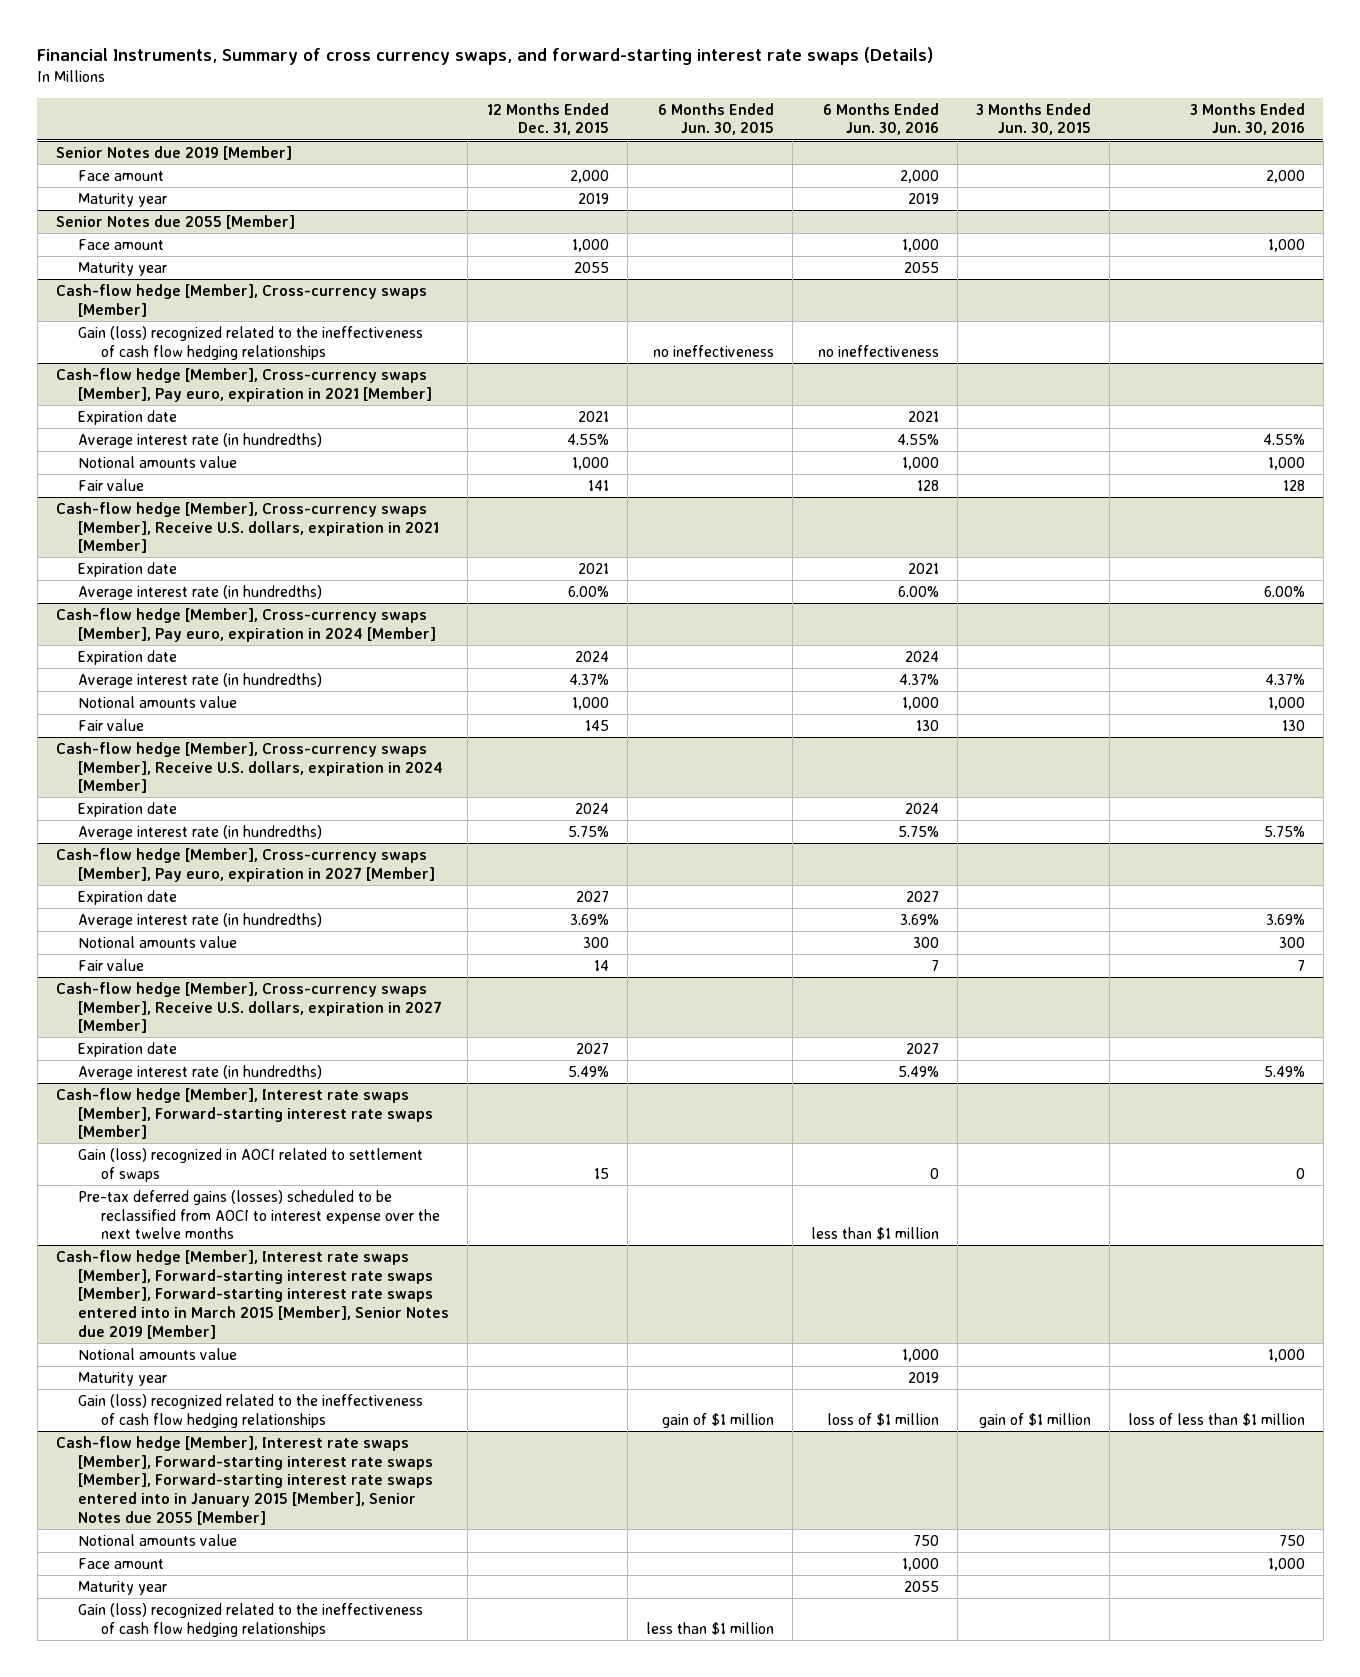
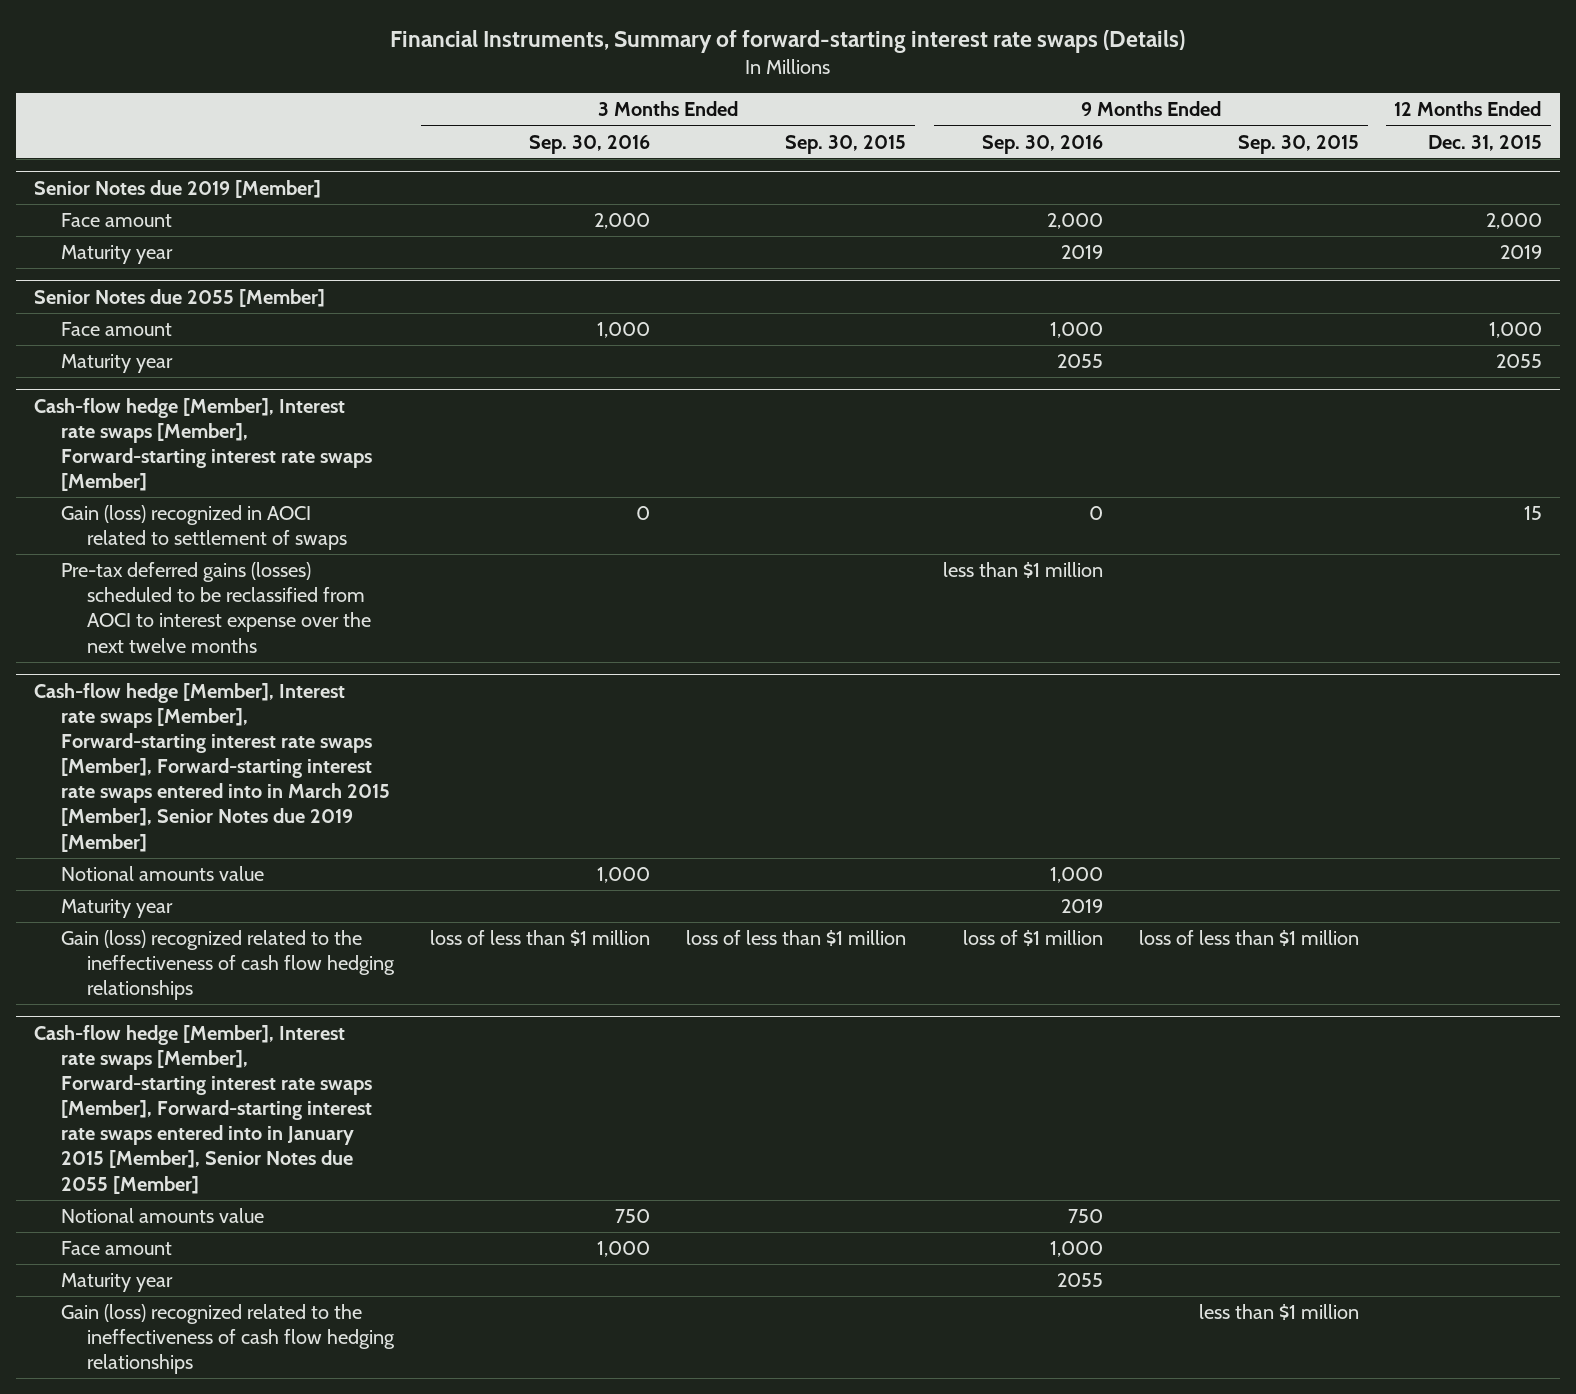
- Financial Instruments, Summary of cross currency swaps, and forward-starting interest rate swaps (Details)
+ Financial Instruments, Summary of forward-starting interest rate swaps (Details)
- | 12 Months Ended Dec. 31, 2015 | 6 Months Ended Jun. 30, 2015 | 6 Months Ended Jun. 30, 2016 | 3 Months Ended Jun. 30, 2015 | 3 Months Ended Jun. 30, 2016
+ | 3 Months Ended Sep. 30, 2016 | 3 Months Ended Sep. 30, 2015 | 9 Months Ended Sep. 30, 2016 | 9 Months Ended Sep. 30, 2015 | 12 Months Ended Dec. 31, 2015
- Cash-flow hedge [Member], Cross-currency swaps [Member]
- Gain (loss) recognized related to the ineffectiveness of cash flow hedging relationships | | no ineffectiveness | no ineffectiveness | |
- Cash-flow hedge [Member], Cross-currency swaps [Member], Pay euro, expiration in 2021 [Member]
- Expiration date | 2021 | | 2021 | |
- Average interest rate (in hundredths) | 4.55% | | 4.55% | | 4.55%
- Notional amounts value | 1,000 | | 1,000 | | 1,000
- Fair value | 141 | | 128 | | 128
- Cash-flow hedge [Member], Cross-currency swaps [Member], Receive U.S. dollars, expiration in 2021 [Member]
- Expiration date | 2021 | | 2021 | |
- Average interest rate (in hundredths) | 6.00% | | 6.00% | | 6.00%
- Cash-flow hedge [Member], Cross-currency swaps [Member], Pay euro, expiration in 2024 [Member]
- Expiration date | 2024 | | 2024 | |
- Average interest rate (in hundredths) | 4.37% | | 4.37% | | 4.37%
- Notional amounts value | 1,000 | | 1,000 | | 1,000
- Fair value | 145 | | 130 | | 130
- Cash-flow hedge [Member], Cross-currency swaps [Member], Receive U.S. dollars, expiration in 2024 [Member]
- Expiration date | 2024 | | 2024 | |
- Average interest rate (in hundredths) | 5.75% | | 5.75% | | 5.75%
- Cash-flow hedge [Member], Cross-currency swaps [Member], Pay euro, expiration in 2027 [Member]
- Expiration date | 2027 | | 2027 | |
- Average interest rate (in hundredths) | 3.69% | | 3.69% | | 3.69%
- Notional amounts value | 300 | | 300 | | 300
- Fair value | 14 | | 7 | | 7
- Cash-flow hedge [Member], Cross-currency swaps [Member], Receive U.S. dollars, expiration in 2027 [Member]
- Expiration date | 2027 | | 2027 | |
- Average interest rate (in hundredths) | 5.49% | | 5.49% | | 5.49%

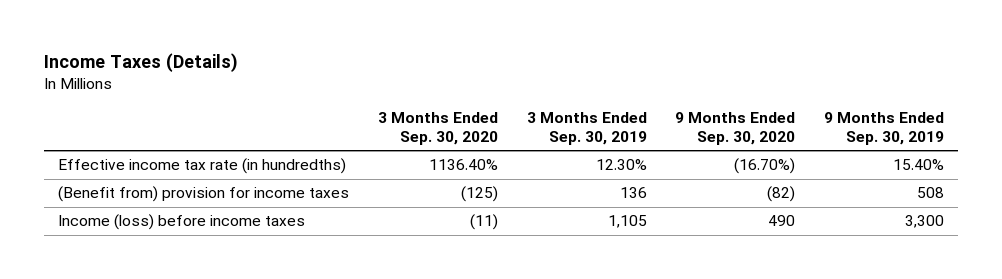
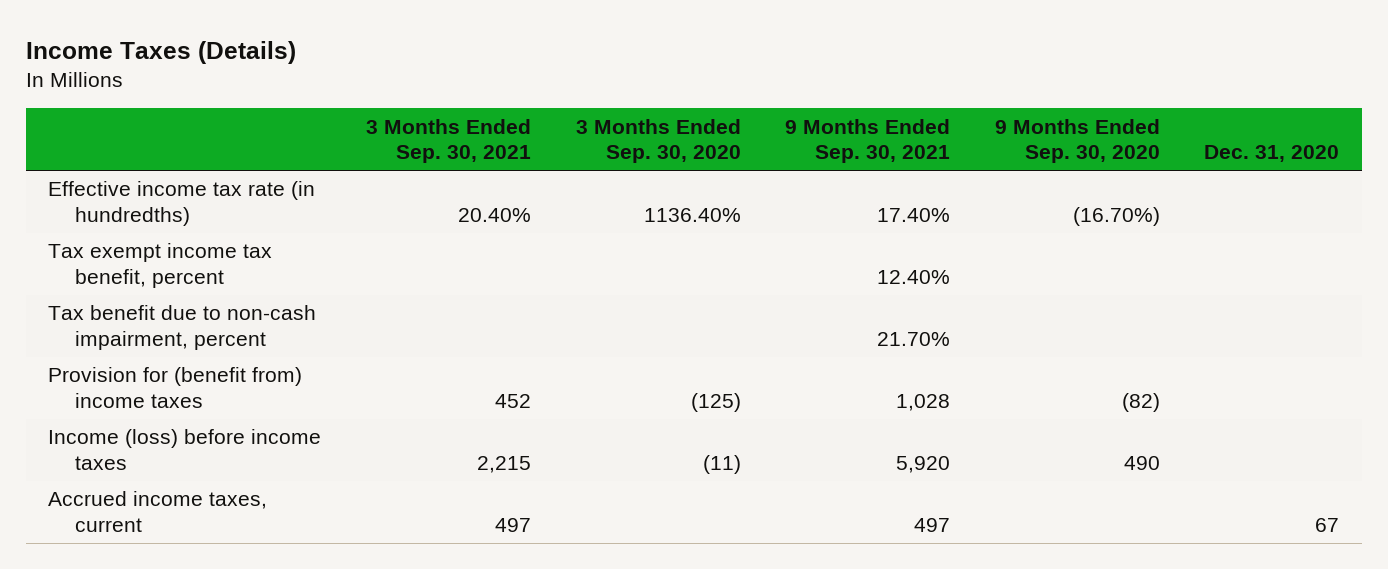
- | 3 Months Ended Sep. 30, 2020 | 3 Months Ended Sep. 30, 2019 | 9 Months Ended Sep. 30, 2020 | 9 Months Ended Sep. 30, 2019
+ | 3 Months Ended Sep. 30, 2021 | 3 Months Ended Sep. 30, 2020 | 9 Months Ended Sep. 30, 2021 | 9 Months Ended Sep. 30, 2020 | Dec. 31, 2020
- (Benefit from) provision for income taxes | (125) | 136 | (82) | 508
+ Tax exempt income tax benefit, percent | | | 12.40% | |
+ Tax benefit due to non-cash impairment, percent | | | 21.70% | |
+ Provision for (benefit from) income taxes | 452 | (125) | 1,028 | (82) |
+ Accrued income taxes, current | 497 | | 497 | | 67

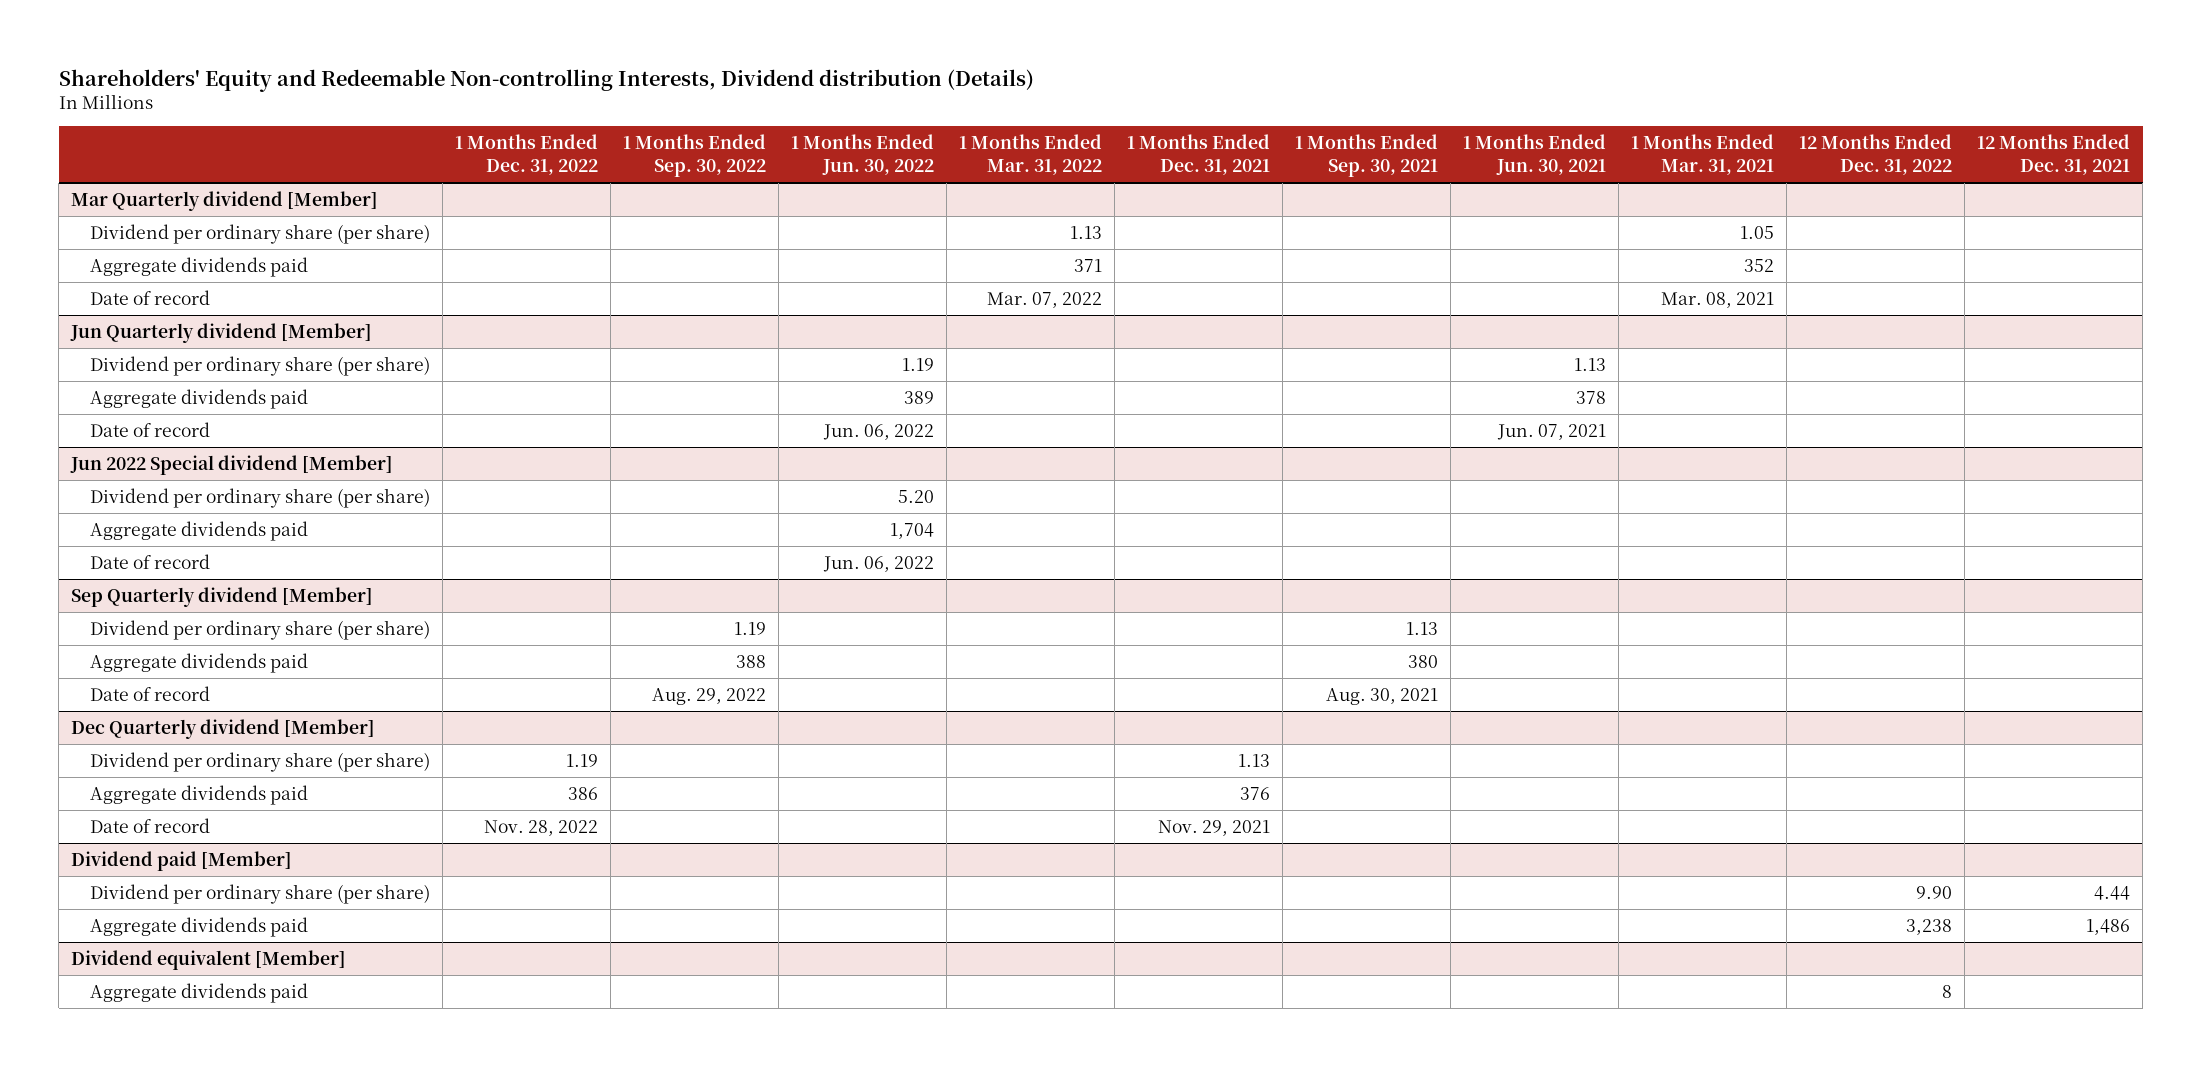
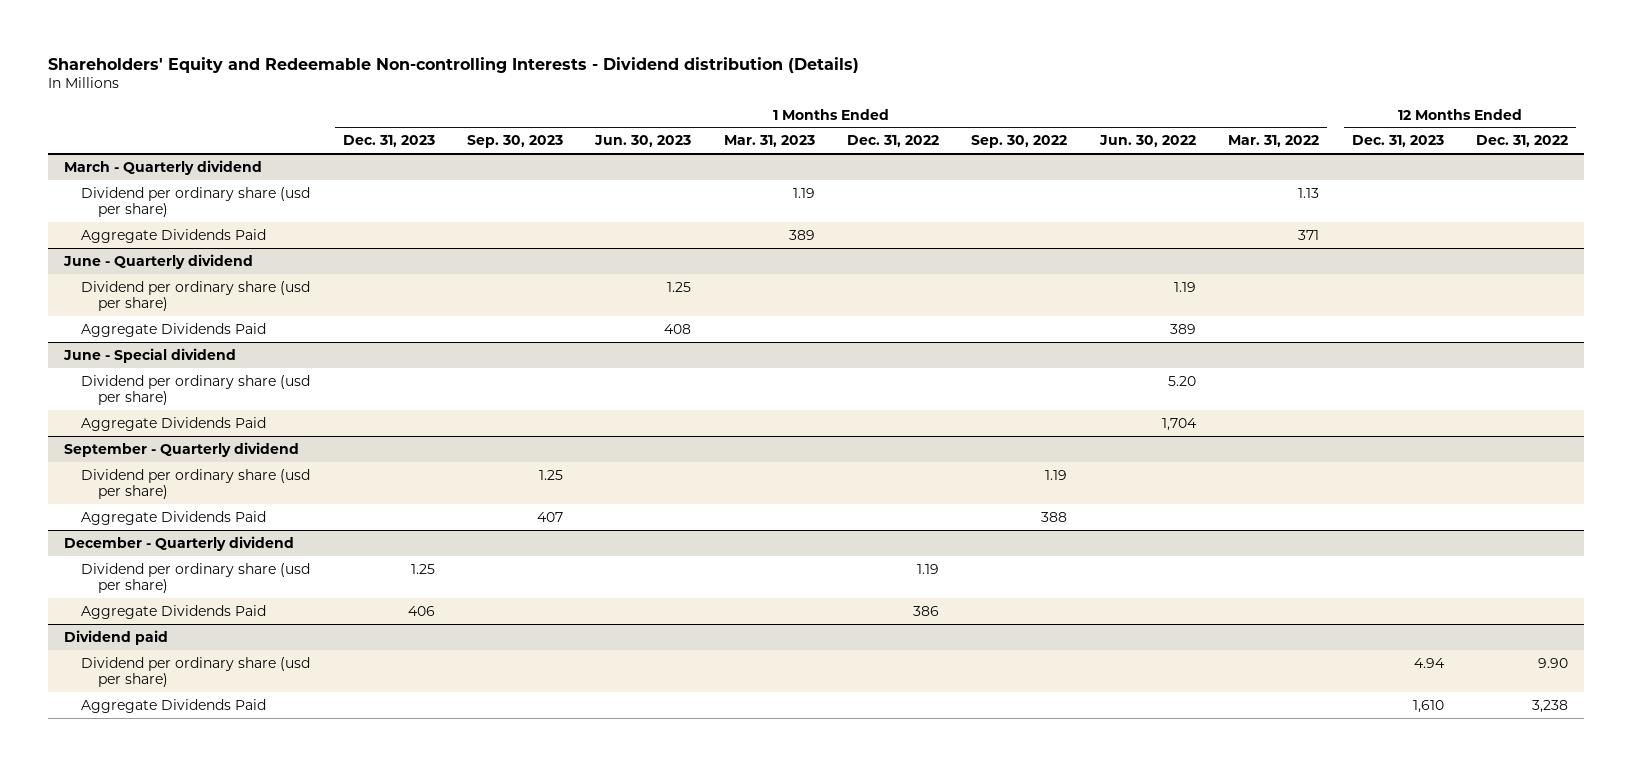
- Shareholders' Equity and Redeemable Non-controlling Interests, Dividend distribution (Details)
+ Shareholders' Equity and Redeemable Non-controlling Interests - Dividend distribution (Details)
- | 1 Months Ended Dec. 31, 2022 | 1 Months Ended Sep. 30, 2022 | 1 Months Ended Jun. 30, 2022 | 1 Months Ended Mar. 31, 2022 | 1 Months Ended Dec. 31, 2021 | 1 Months Ended Sep. 30, 2021 | 1 Months Ended Jun. 30, 2021 | 1 Months Ended Mar. 31, 2021 | 12 Months Ended Dec. 31, 2022 | 12 Months Ended Dec. 31, 2021
+ | 1 Months Ended Dec. 31, 2023 | 1 Months Ended Sep. 30, 2023 | 1 Months Ended Jun. 30, 2023 | 1 Months Ended Mar. 31, 2023 | 1 Months Ended Dec. 31, 2022 | 1 Months Ended Sep. 30, 2022 | 1 Months Ended Jun. 30, 2022 | 1 Months Ended Mar. 31, 2022 | 12 Months Ended Dec. 31, 2023 | 12 Months Ended Dec. 31, 2022
- Mar Quarterly dividend [Member]
- Dividend per ordinary share (per share) | | | | 1.13 | | | | 1.05 | |
- Aggregate dividends paid | | | | 371 | | | | 352 | |
- Date of record | | | | Mar. 07, 2022 | | | | Mar. 08, 2021 | |
- Jun Quarterly dividend [Member]
- Dividend per ordinary share (per share) | | | 1.19 | | | | 1.13 | | |
- Aggregate dividends paid | | | 389 | | | | 378 | | |
- Date of record | | | Jun. 06, 2022 | | | | Jun. 07, 2021 | | |
- Jun 2022 Special dividend [Member]
- Dividend per ordinary share (per share) | | | 5.20 | | | | | | |
- Aggregate dividends paid | | | 1,704 | | | | | | |
- Date of record | | | Jun. 06, 2022 | | | | | | |
- Sep Quarterly dividend [Member]
- Dividend per ordinary share (per share) | | 1.19 | | | | 1.13 | | | |
- Aggregate dividends paid | | 388 | | | | 380 | | | |
- Date of record | | Aug. 29, 2022 | | | | Aug. 30, 2021 | | | |
- Dec Quarterly dividend [Member]
- Dividend per ordinary share (per share) | 1.19 | | | | 1.13 | | | | |
- Aggregate dividends paid | 386 | | | | 376 | | | | |
- Date of record | Nov. 28, 2022 | | | | Nov. 29, 2021 | | | | |
- Dividend paid [Member]
- Dividend per ordinary share (per share) | | | | | | | | | 9.90 | 4.44
- Aggregate dividends paid | | | | | | | | | 3,238 | 1,486
- Dividend equivalent [Member]
- Aggregate dividends paid | | | | | | | | | 8 |
+ March - Quarterly dividend
+ Dividend per ordinary share (usd per share) | | | | 1.19 | | | | 1.13 | |
+ Aggregate Dividends Paid | | | | 389 | | | | 371 | |
+ June - Quarterly dividend
+ Dividend per ordinary share (usd per share) | | | 1.25 | | | | 1.19 | | |
+ Aggregate Dividends Paid | | | 408 | | | | 389 | | |
+ June - Special dividend
+ Dividend per ordinary share (usd per share) | | | | | | | 5.20 | | |
+ Aggregate Dividends Paid | | | | | | | 1,704 | | |
+ September - Quarterly dividend
+ Dividend per ordinary share (usd per share) | | 1.25 | | | | 1.19 | | | |
+ Aggregate Dividends Paid | | 407 | | | | 388 | | | |
+ December - Quarterly dividend
+ Dividend per ordinary share (usd per share) | 1.25 | | | | 1.19 | | | | |
+ Aggregate Dividends Paid | 406 | | | | 386 | | | | |
+ Dividend paid
+ Dividend per ordinary share (usd per share) | | | | | | | | | 4.94 | 9.90
+ Aggregate Dividends Paid | | | | | | | | | 1,610 | 3,238

